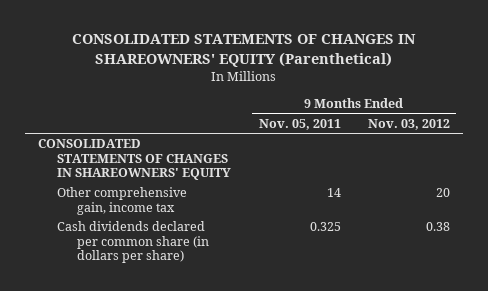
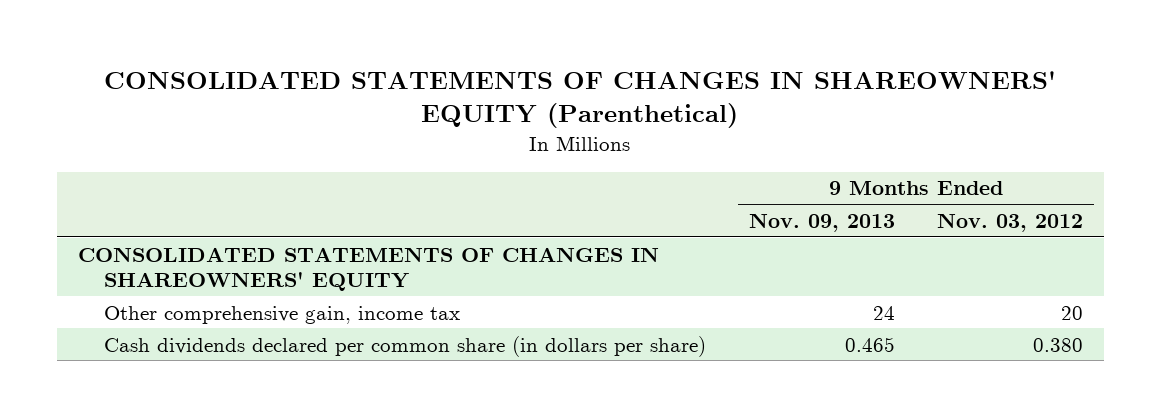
- | 9 Months Ended Nov. 05, 2011 | 9 Months Ended Nov. 03, 2012
+ | 9 Months Ended Nov. 09, 2013 | 9 Months Ended Nov. 03, 2012
- Cash dividends declared per common share (in dollars per share) | 0.325 | 0.38
+ Cash dividends declared per common share (in dollars per share) | 0.465 | 0.380

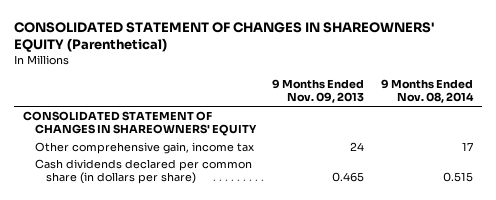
- CONSOLIDATED STATEMENTS OF CHANGES IN SHAREOWNERS' EQUITY (Parenthetical)
+ CONSOLIDATED STATEMENT OF CHANGES IN SHAREOWNERS' EQUITY (Parenthetical)
- | 9 Months Ended Nov. 09, 2013 | 9 Months Ended Nov. 03, 2012
+ | 9 Months Ended Nov. 09, 2013 | 9 Months Ended Nov. 08, 2014
- CONSOLIDATED STATEMENTS OF CHANGES IN SHAREOWNERS' EQUITY
+ CONSOLIDATED STATEMENT OF CHANGES IN SHAREOWNERS' EQUITY

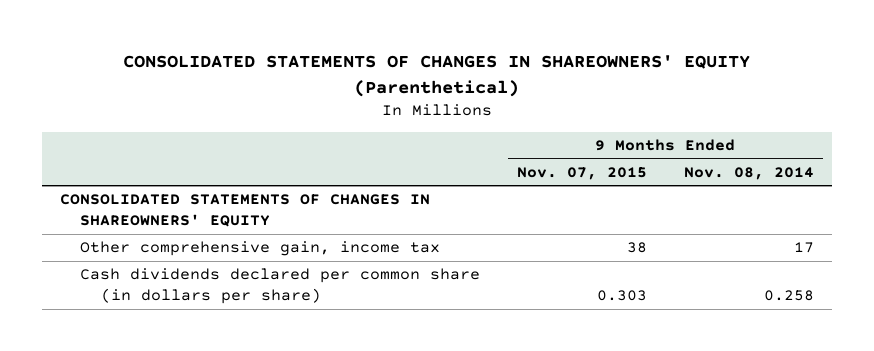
- CONSOLIDATED STATEMENT OF CHANGES IN SHAREOWNERS' EQUITY (Parenthetical)
+ CONSOLIDATED STATEMENTS OF CHANGES IN SHAREOWNERS' EQUITY (Parenthetical)
- | 9 Months Ended Nov. 09, 2013 | 9 Months Ended Nov. 08, 2014
+ | 9 Months Ended Nov. 07, 2015 | 9 Months Ended Nov. 08, 2014
- CONSOLIDATED STATEMENT OF CHANGES IN SHAREOWNERS' EQUITY
+ CONSOLIDATED STATEMENTS OF CHANGES IN SHAREOWNERS' EQUITY
- Cash dividends declared per common share (in dollars per share) | 0.465 | 0.515
+ Cash dividends declared per common share (in dollars per share) | 0.303 | 0.258

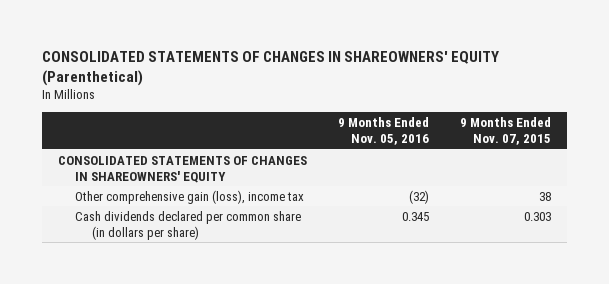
- | 9 Months Ended Nov. 07, 2015 | 9 Months Ended Nov. 08, 2014
+ | 9 Months Ended Nov. 05, 2016 | 9 Months Ended Nov. 07, 2015
- Other comprehensive gain, income tax | 38 | 17
+ Other comprehensive gain (loss), income tax | (32) | 38

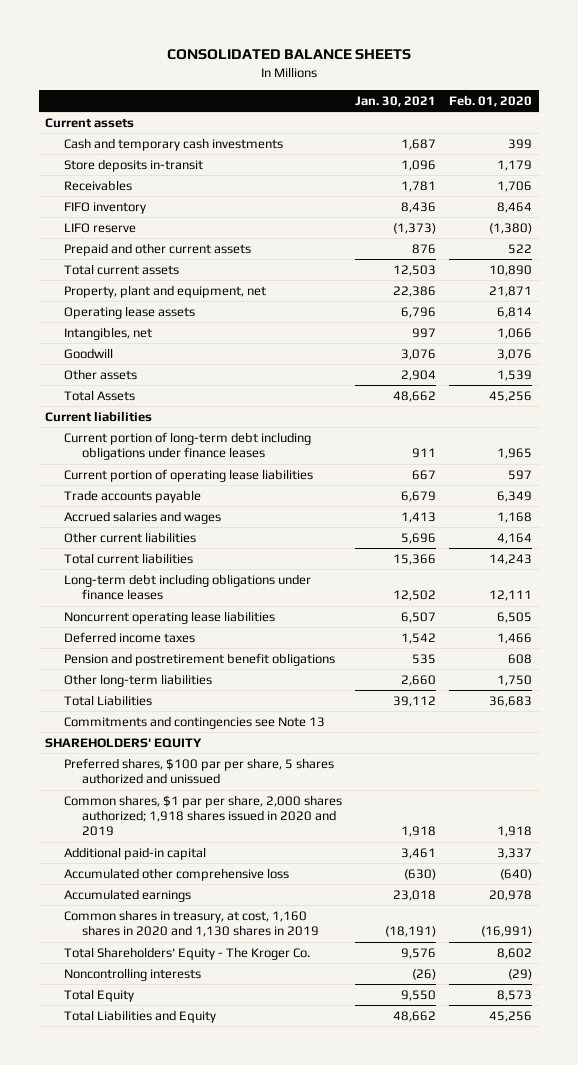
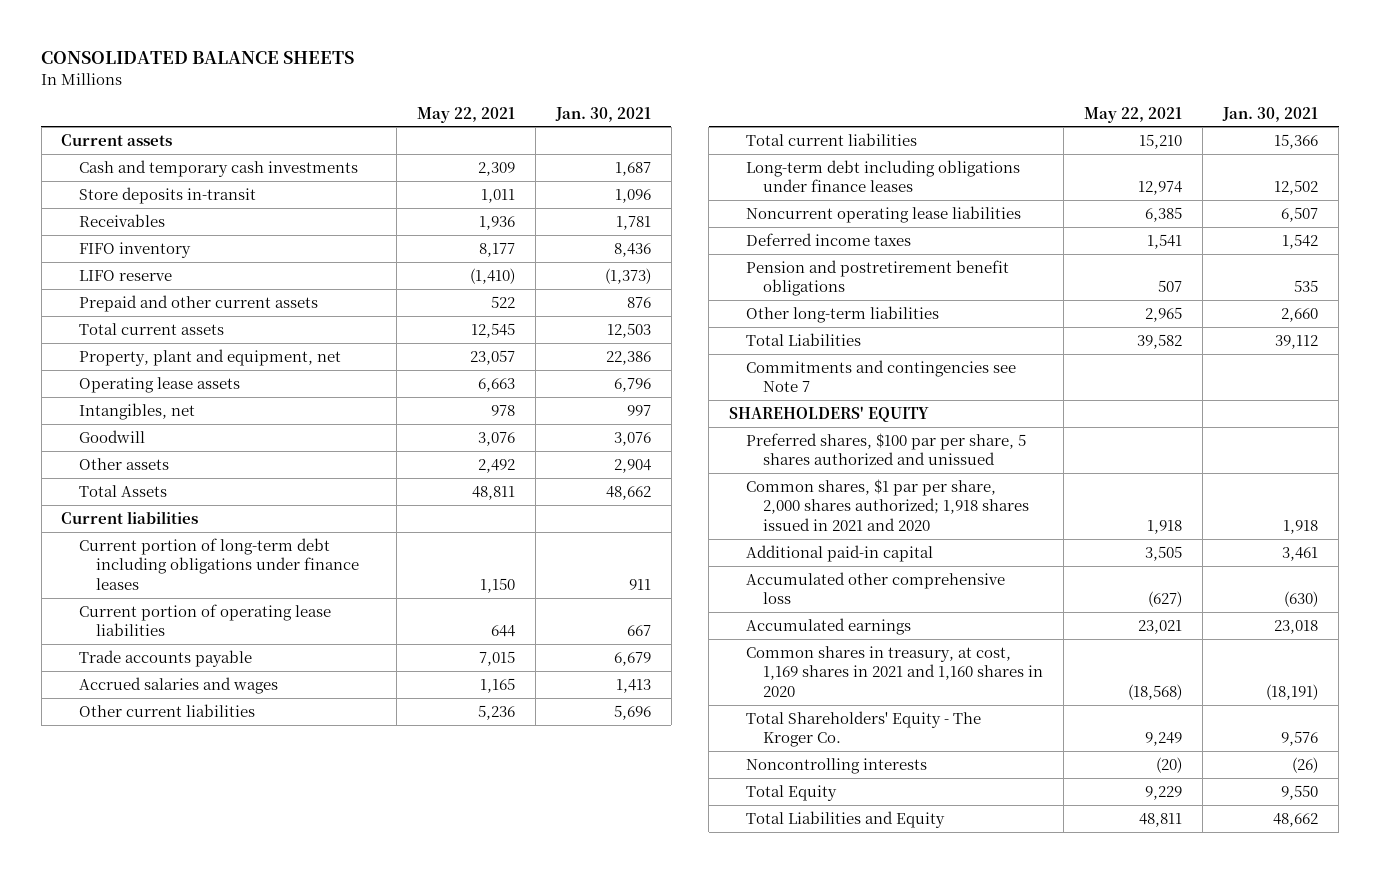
- | Jan. 30, 2021 | Feb. 01, 2020
+ | May 22, 2021 | Jan. 30, 2021
- Commitments and contingencies see Note 13
+ Commitments and contingencies see Note 7
- Common shares, $1 par per share, 2,000 shares authorized; 1,918 shares issued in 2020 and 2019 | 1,918 | 1,918
+ Common shares, $1 par per share, 2,000 shares authorized; 1,918 shares issued in 2021 and 2020 | 1,918 | 1,918
- Common shares in treasury, at cost, 1,160 shares in 2020 and 1,130 shares in 2019 | (18,191) | (16,991)
+ Common shares in treasury, at cost, 1,169 shares in 2021 and 1,160 shares in 2020 | (18,568) | (18,191)

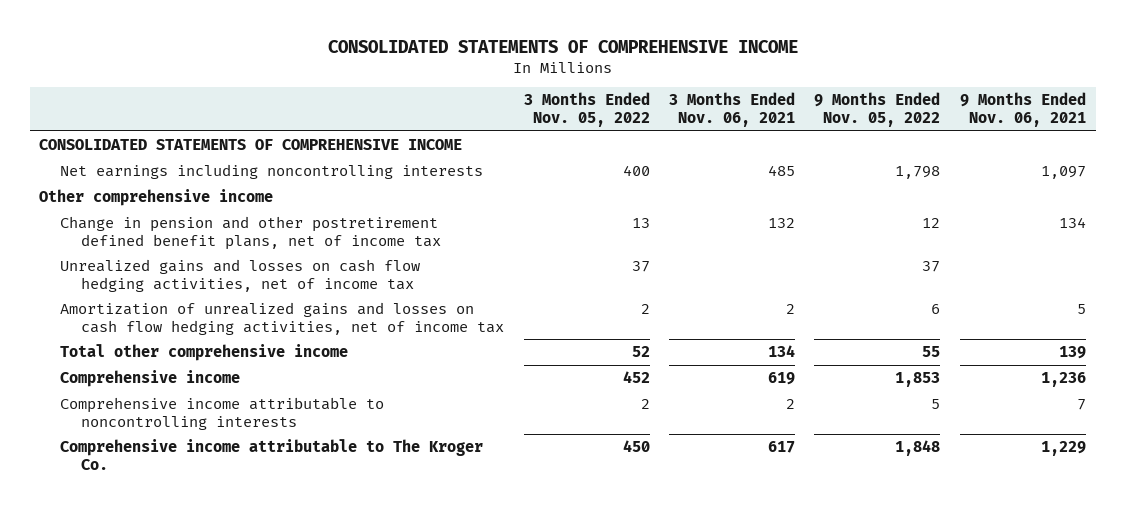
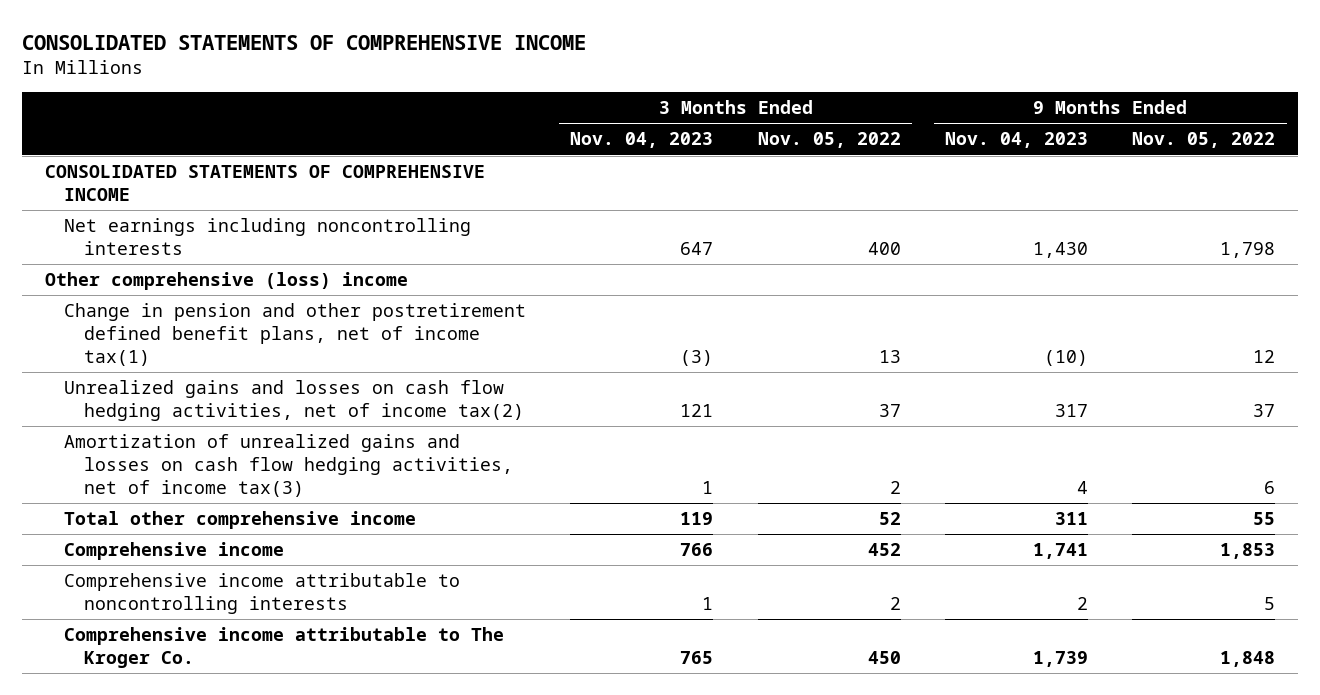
- | 3 Months Ended Nov. 05, 2022 | 3 Months Ended Nov. 06, 2021 | 9 Months Ended Nov. 05, 2022 | 9 Months Ended Nov. 06, 2021
+ | 3 Months Ended Nov. 04, 2023 | 3 Months Ended Nov. 05, 2022 | 9 Months Ended Nov. 04, 2023 | 9 Months Ended Nov. 05, 2022
- Other comprehensive income
- Change in pension and other postretirement defined benefit plans, net of income tax | 13 | 132 | 12 | 134
- Unrealized gains and losses on cash flow hedging activities, net of income tax | 37 | | 37 |
- Amortization of unrealized gains and losses on cash flow hedging activities, net of income tax | 2 | 2 | 6 | 5
+ Other comprehensive (loss) income
+ Change in pension and other postretirement defined benefit plans, net of income tax(1) | (3) | 13 | (10) | 12
+ Unrealized gains and losses on cash flow hedging activities, net of income tax(2) | 121 | 37 | 317 | 37
+ Amortization of unrealized gains and losses on cash flow hedging activities, net of income tax(3) | 1 | 2 | 4 | 6

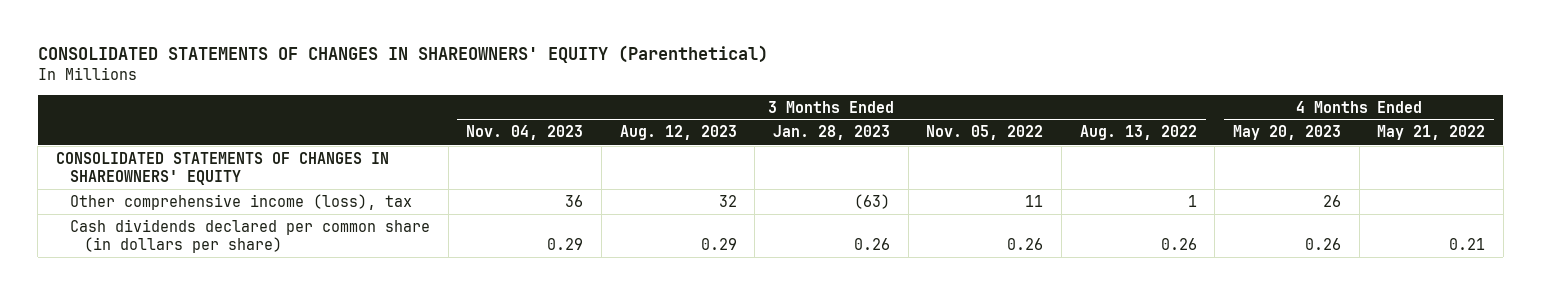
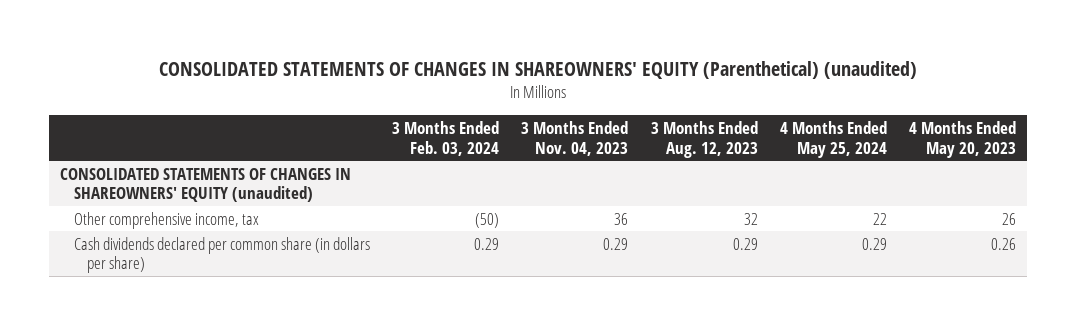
- CONSOLIDATED STATEMENTS OF CHANGES IN SHAREOWNERS' EQUITY (Parenthetical)
+ CONSOLIDATED STATEMENTS OF CHANGES IN SHAREOWNERS' EQUITY (Parenthetical) (unaudited)
- | 3 Months Ended Nov. 04, 2023 | 3 Months Ended Aug. 12, 2023 | 3 Months Ended Jan. 28, 2023 | 3 Months Ended Nov. 05, 2022 | 3 Months Ended Aug. 13, 2022 | 4 Months Ended May 20, 2023 | 4 Months Ended May 21, 2022
+ | 3 Months Ended Feb. 03, 2024 | 3 Months Ended Nov. 04, 2023 | 3 Months Ended Aug. 12, 2023 | 4 Months Ended May 25, 2024 | 4 Months Ended May 20, 2023
- CONSOLIDATED STATEMENTS OF CHANGES IN SHAREOWNERS' EQUITY
- Other comprehensive income (loss), tax | 36 | 32 | (63) | 11 | 1 | 26 |
+ CONSOLIDATED STATEMENTS OF CHANGES IN SHAREOWNERS' EQUITY (unaudited)
+ Other comprehensive income, tax | (50) | 36 | 32 | 22 | 26

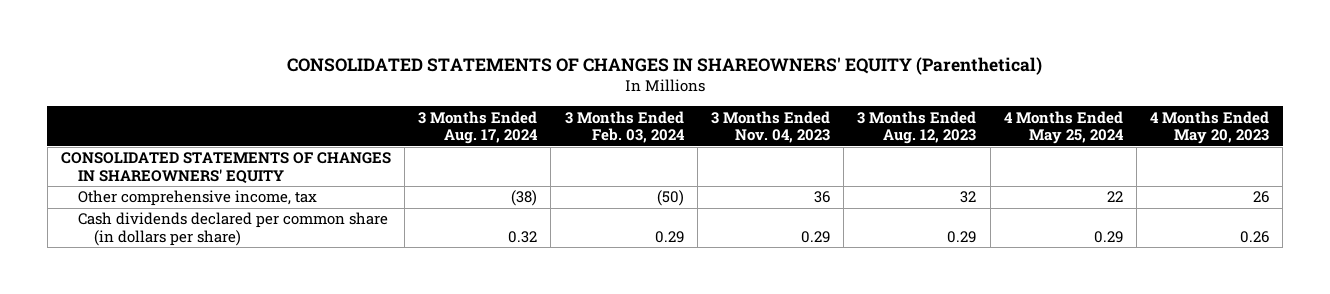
- CONSOLIDATED STATEMENTS OF CHANGES IN SHAREOWNERS' EQUITY (Parenthetical) (unaudited)
+ CONSOLIDATED STATEMENTS OF CHANGES IN SHAREOWNERS' EQUITY (Parenthetical)
- | 3 Months Ended Feb. 03, 2024 | 3 Months Ended Nov. 04, 2023 | 3 Months Ended Aug. 12, 2023 | 4 Months Ended May 25, 2024 | 4 Months Ended May 20, 2023
+ | 3 Months Ended Aug. 17, 2024 | 3 Months Ended Feb. 03, 2024 | 3 Months Ended Nov. 04, 2023 | 3 Months Ended Aug. 12, 2023 | 4 Months Ended May 25, 2024 | 4 Months Ended May 20, 2023
- CONSOLIDATED STATEMENTS OF CHANGES IN SHAREOWNERS' EQUITY (unaudited)
+ CONSOLIDATED STATEMENTS OF CHANGES IN SHAREOWNERS' EQUITY

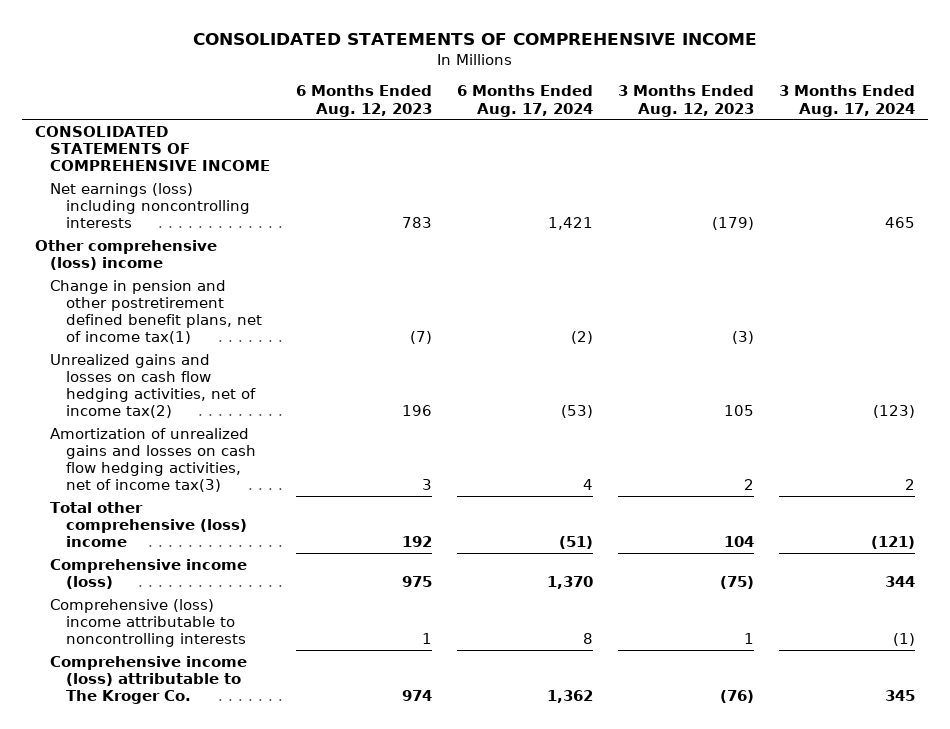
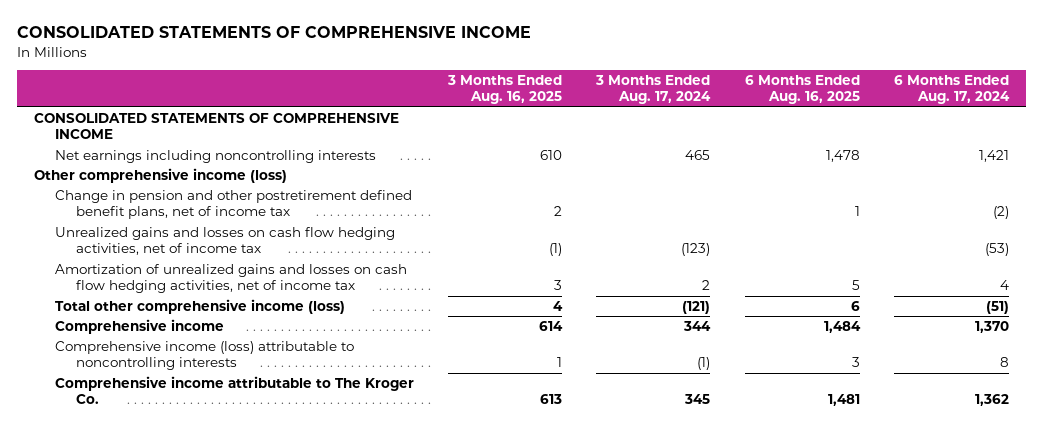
- | 6 Months Ended Aug. 12, 2023 | 6 Months Ended Aug. 17, 2024 | 3 Months Ended Aug. 12, 2023 | 3 Months Ended Aug. 17, 2024
+ | 3 Months Ended Aug. 16, 2025 | 3 Months Ended Aug. 17, 2024 | 6 Months Ended Aug. 16, 2025 | 6 Months Ended Aug. 17, 2024
- Net earnings (loss) including noncontrolling interests | 783 | 1,421 | (179) | 465
- Other comprehensive (loss) income
- Change in pension and other postretirement defined benefit plans, net of income tax(1) | (7) | (2) | (3) |
- Unrealized gains and losses on cash flow hedging activities, net of income tax(2) | 196 | (53) | 105 | (123)
- Amortization of unrealized gains and losses on cash flow hedging activities, net of income tax(3) | 3 | 4 | 2 | 2
- Total other comprehensive (loss) income | 192 | (51) | 104 | (121)
- Comprehensive income (loss) | 975 | 1,370 | (75) | 344
- Comprehensive (loss) income attributable to noncontrolling interests | 1 | 8 | 1 | (1)
- Comprehensive income (loss) attributable to The Kroger Co. | 974 | 1,362 | (76) | 345
+ Net earnings including noncontrolling interests | 610 | 465 | 1,478 | 1,421
+ Other comprehensive income (loss)
+ Change in pension and other postretirement defined benefit plans, net of income tax | 2 | | 1 | (2)
+ Unrealized gains and losses on cash flow hedging activities, net of income tax | (1) | (123) | | (53)
+ Amortization of unrealized gains and losses on cash flow hedging activities, net of income tax | 3 | 2 | 5 | 4
+ Total other comprehensive income (loss) | 4 | (121) | 6 | (51)
+ Comprehensive income | 614 | 344 | 1,484 | 1,370
+ Comprehensive income (loss) attributable to noncontrolling interests | 1 | (1) | 3 | 8
+ Comprehensive income attributable to The Kroger Co. | 613 | 345 | 1,481 | 1,362

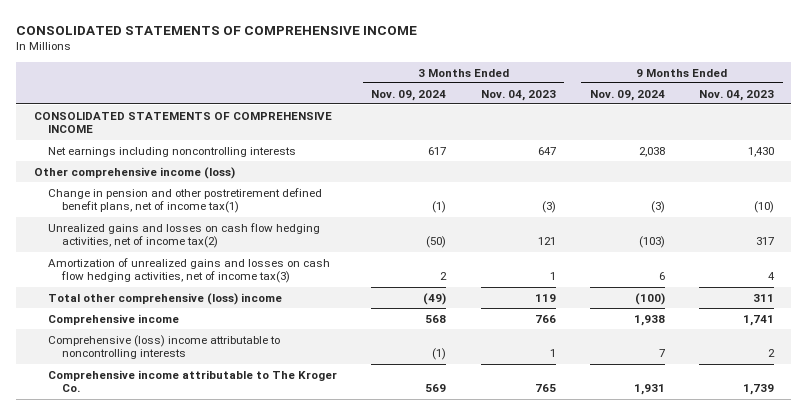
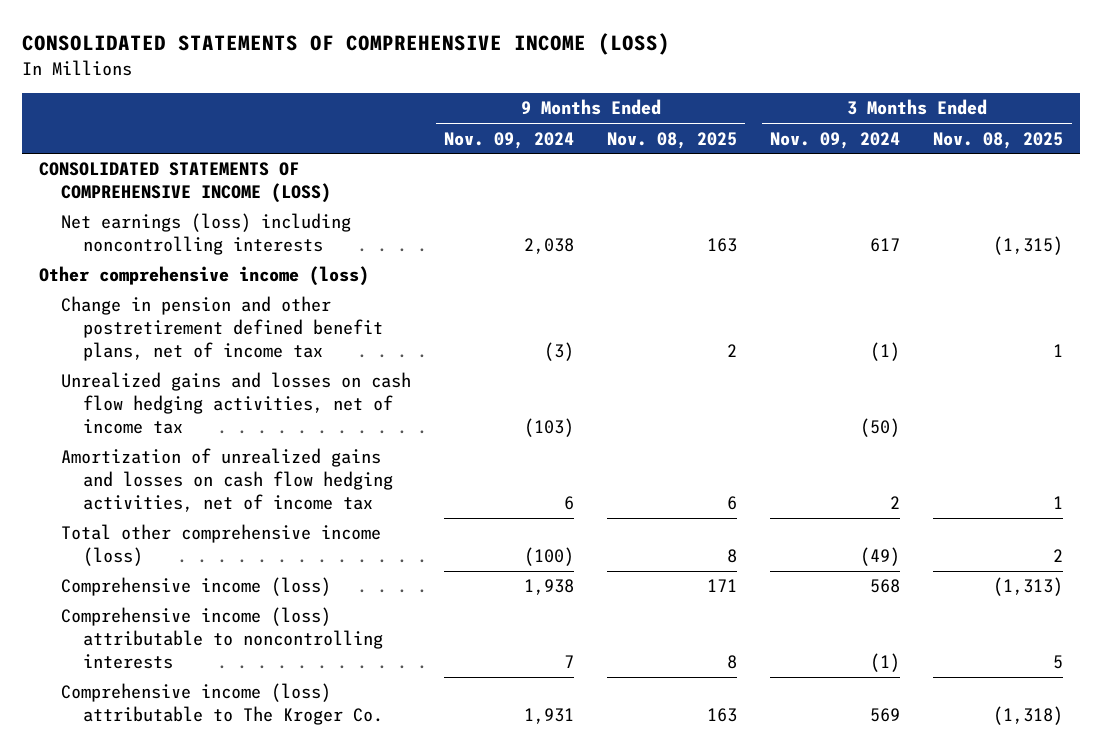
- CONSOLIDATED STATEMENTS OF COMPREHENSIVE INCOME
+ CONSOLIDATED STATEMENTS OF COMPREHENSIVE INCOME (LOSS)
- | 3 Months Ended Nov. 09, 2024 | 3 Months Ended Nov. 04, 2023 | 9 Months Ended Nov. 09, 2024 | 9 Months Ended Nov. 04, 2023
+ | 9 Months Ended Nov. 09, 2024 | 9 Months Ended Nov. 08, 2025 | 3 Months Ended Nov. 09, 2024 | 3 Months Ended Nov. 08, 2025
- CONSOLIDATED STATEMENTS OF COMPREHENSIVE INCOME
- Net earnings including noncontrolling interests | 617 | 647 | 2,038 | 1,430
+ CONSOLIDATED STATEMENTS OF COMPREHENSIVE INCOME (LOSS)
+ Net earnings (loss) including noncontrolling interests | 2,038 | 163 | 617 | (1,315)
- Change in pension and other postretirement defined benefit plans, net of income tax(1) | (1) | (3) | (3) | (10)
- Unrealized gains and losses on cash flow hedging activities, net of income tax(2) | (50) | 121 | (103) | 317
- Amortization of unrealized gains and losses on cash flow hedging activities, net of income tax(3) | 2 | 1 | 6 | 4
- Total other comprehensive (loss) income | (49) | 119 | (100) | 311
- Comprehensive income | 568 | 766 | 1,938 | 1,741
- Comprehensive (loss) income attributable to noncontrolling interests | (1) | 1 | 7 | 2
- Comprehensive income attributable to The Kroger Co. | 569 | 765 | 1,931 | 1,739
+ Change in pension and other postretirement defined benefit plans, net of income tax | (3) | 2 | (1) | 1
+ Unrealized gains and losses on cash flow hedging activities, net of income tax | (103) | | (50) |
+ Amortization of unrealized gains and losses on cash flow hedging activities, net of income tax | 6 | 6 | 2 | 1
+ Total other comprehensive income (loss) | (100) | 8 | (49) | 2
+ Comprehensive income (loss) | 1,938 | 171 | 568 | (1,313)
+ Comprehensive income (loss) attributable to noncontrolling interests | 7 | 8 | (1) | 5
+ Comprehensive income (loss) attributable to The Kroger Co. | 1,931 | 163 | 569 | (1,318)

